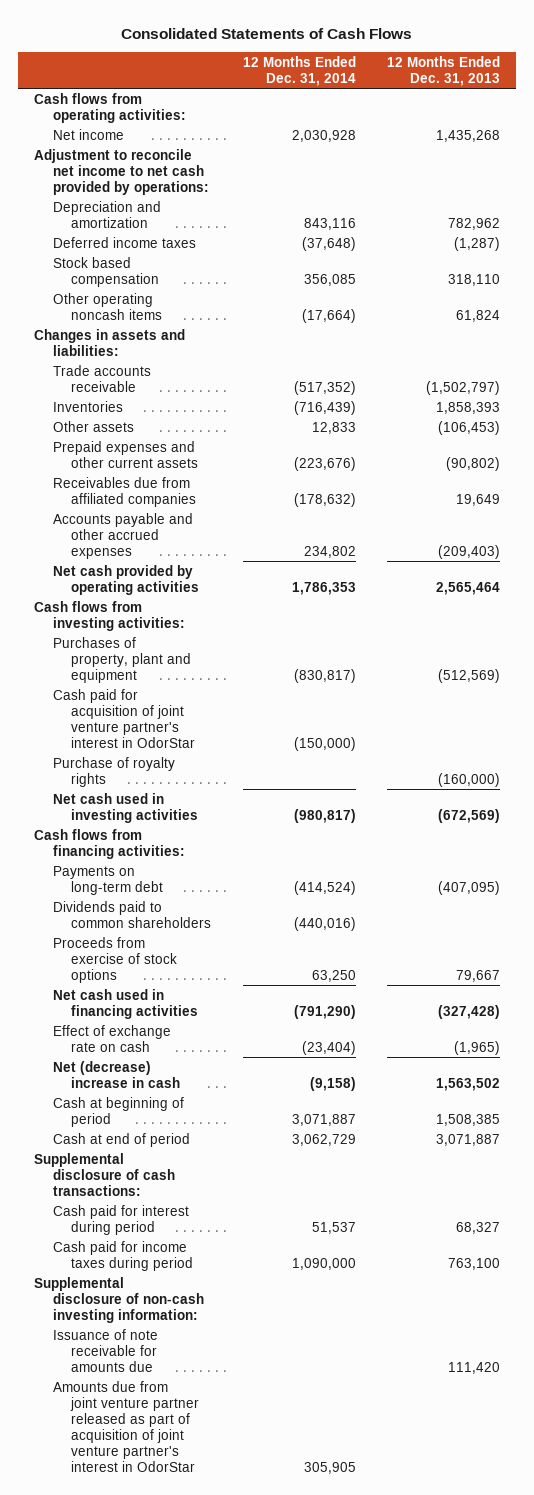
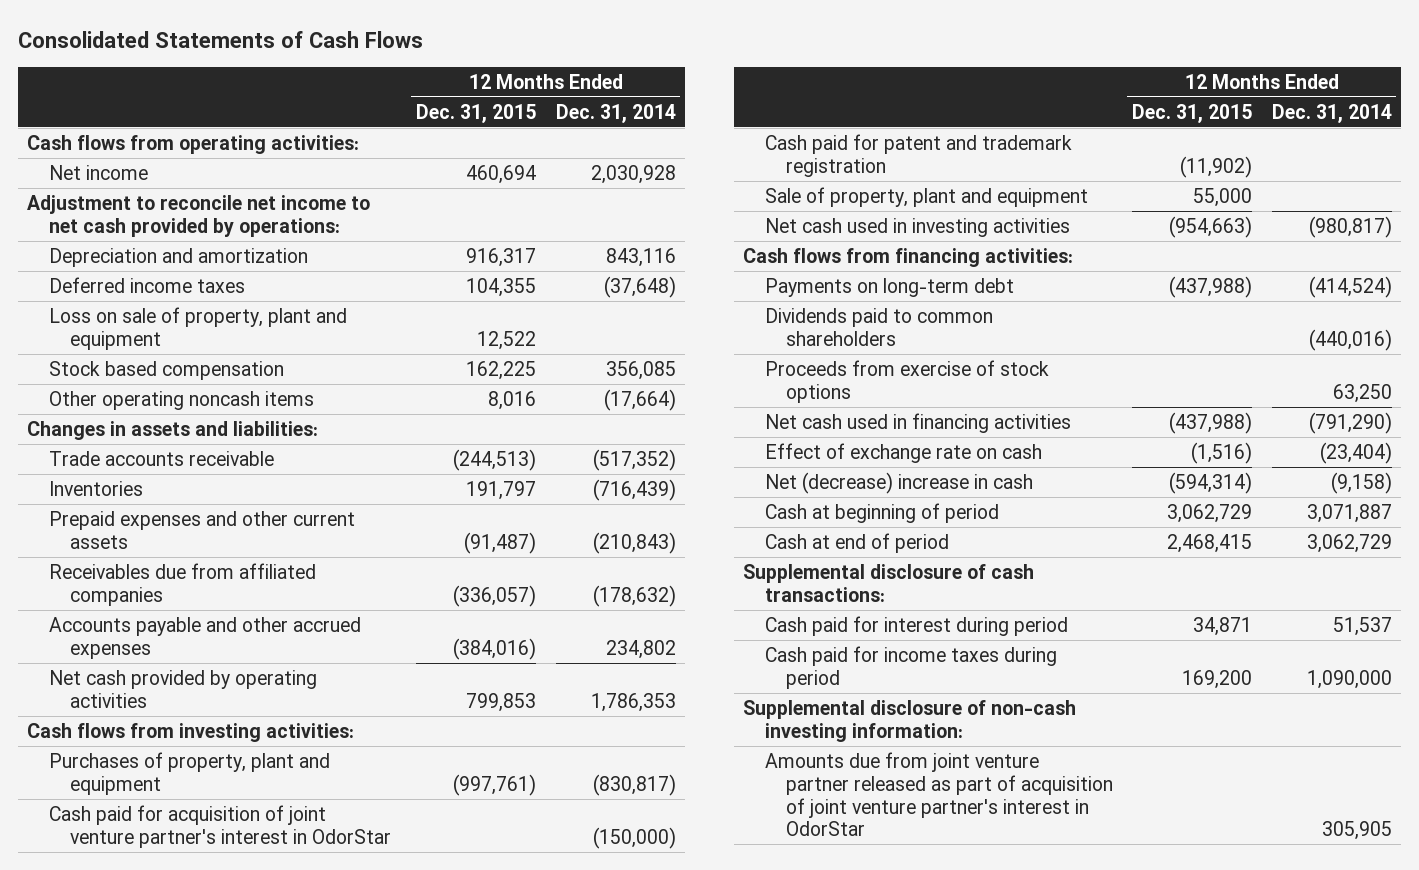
- | 12 Months Ended Dec. 31, 2014 | 12 Months Ended Dec. 31, 2013
+ | 12 Months Ended Dec. 31, 2015 | 12 Months Ended Dec. 31, 2014
+ Loss on sale of property, plant and equipment | 12,522 |
- Other assets | 12,833 | (106,453)
- Prepaid expenses and other current assets | (223,676) | (90,802)
+ Prepaid expenses and other current assets | (91,487) | (210,843)
- Purchase of royalty rights | | (160,000)
+ Cash paid for patent and trademark registration | (11,902) |
+ Sale of property, plant and equipment | 55,000 |
- Issuance of note receivable for amounts due | | 111,420

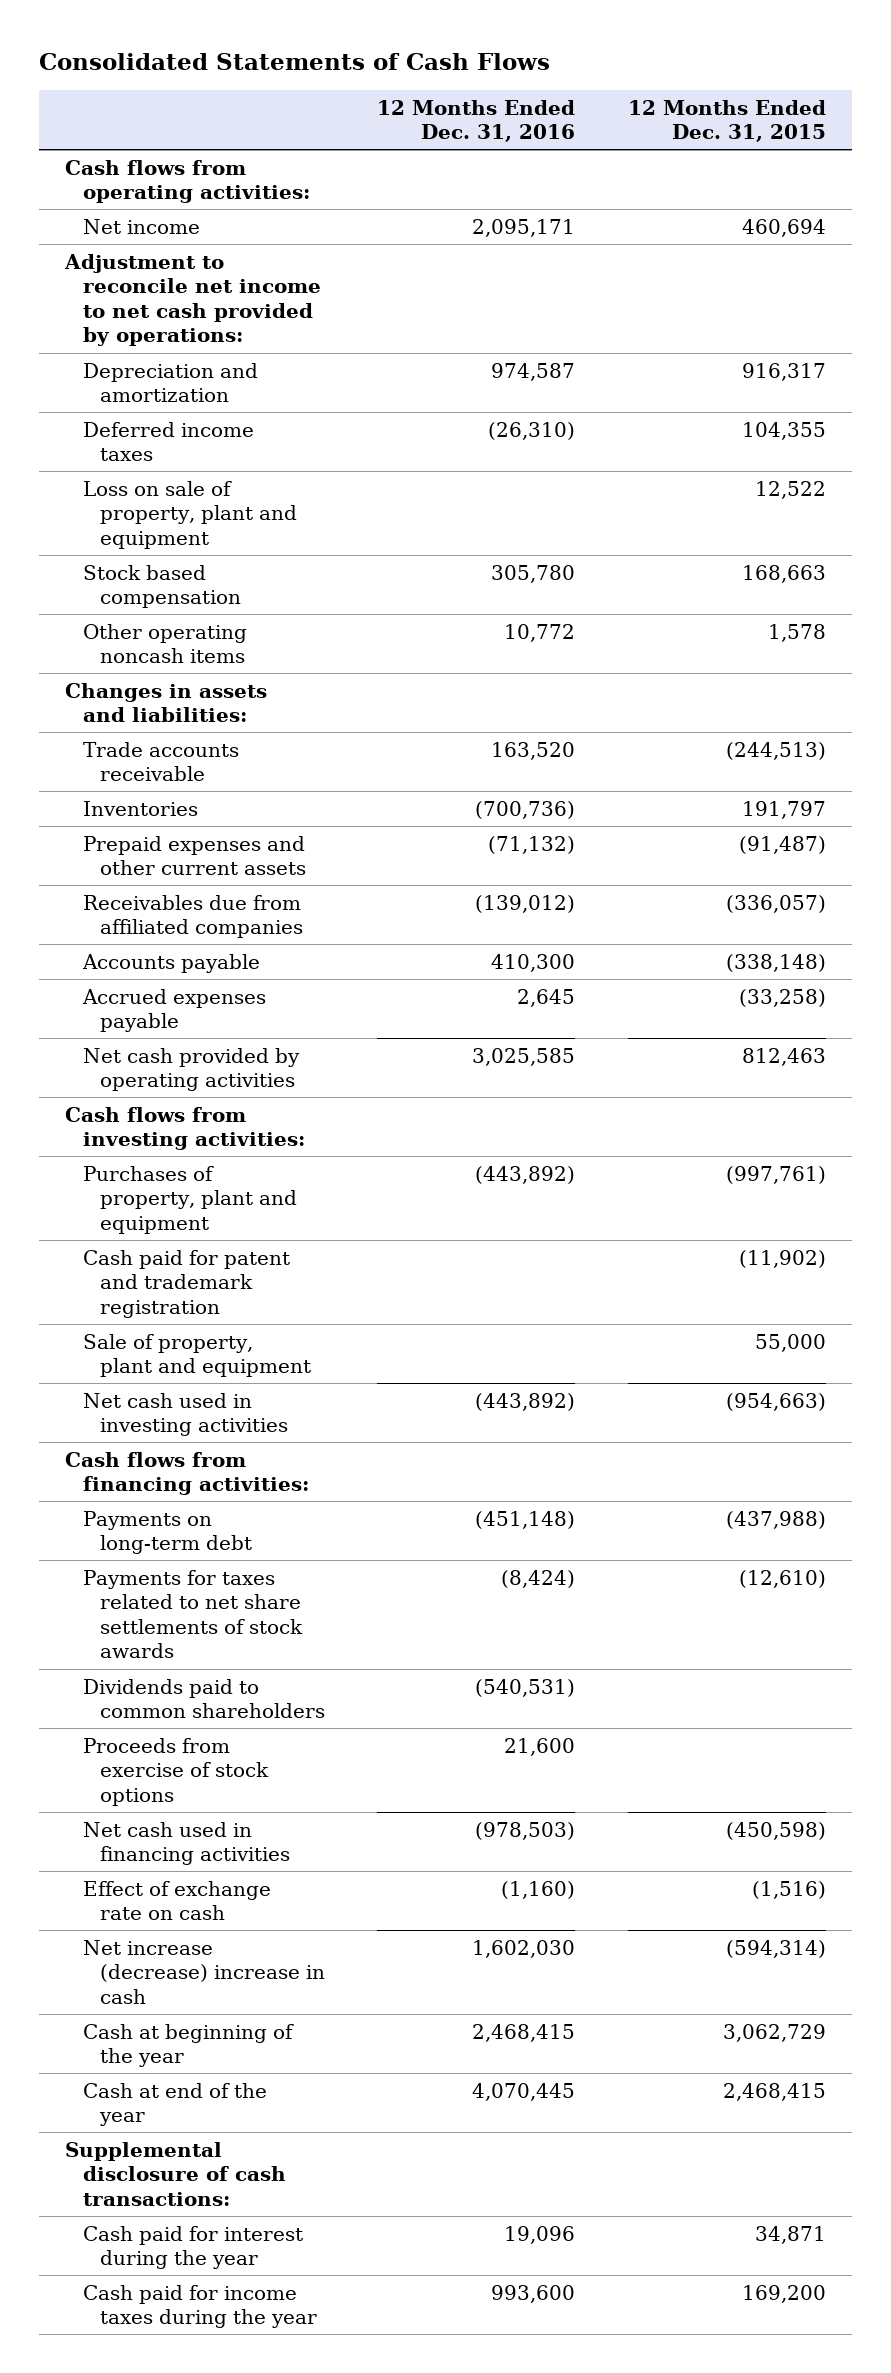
- | 12 Months Ended Dec. 31, 2015 | 12 Months Ended Dec. 31, 2014
+ | 12 Months Ended Dec. 31, 2016 | 12 Months Ended Dec. 31, 2015
- Stock based compensation | 162,225 | 356,085
- Other operating noncash items | 8,016 | (17,664)
+ Stock based compensation | 305,780 | 168,663
+ Other operating noncash items | 10,772 | 1,578
- Accounts payable and other accrued expenses | (384,016) | 234,802
- Net cash provided by operating activities | 799,853 | 1,786,353
+ Accounts payable | 410,300 | (338,148)
+ Accrued expenses payable | 2,645 | (33,258)
+ Net cash provided by operating activities | 3,025,585 | 812,463
- Cash paid for acquisition of joint venture partner's interest in OdorStar | | (150,000)
+ Payments for taxes related to net share settlements of stock awards | (8,424) | (12,610)
- Net cash used in financing activities | (437,988) | (791,290)
+ Net cash used in financing activities | (978,503) | (450,598)
- Net (decrease) increase in cash | (594,314) | (9,158)
- Cash at beginning of period | 3,062,729 | 3,071,887
- Cash at end of period | 2,468,415 | 3,062,729
+ Net increase (decrease) increase in cash | 1,602,030 | (594,314)
+ Cash at beginning of the year | 2,468,415 | 3,062,729
+ Cash at end of the year | 4,070,445 | 2,468,415
- Cash paid for interest during period | 34,871 | 51,537
- Cash paid for income taxes during period | 169,200 | 1,090,000
- Supplemental disclosure of non-cash investing information:
- Amounts due from joint venture partner released as part of acquisition of joint venture partner's interest in OdorStar | | 305,905
+ Cash paid for interest during the year | 19,096 | 34,871
+ Cash paid for income taxes during the year | 993,600 | 169,200

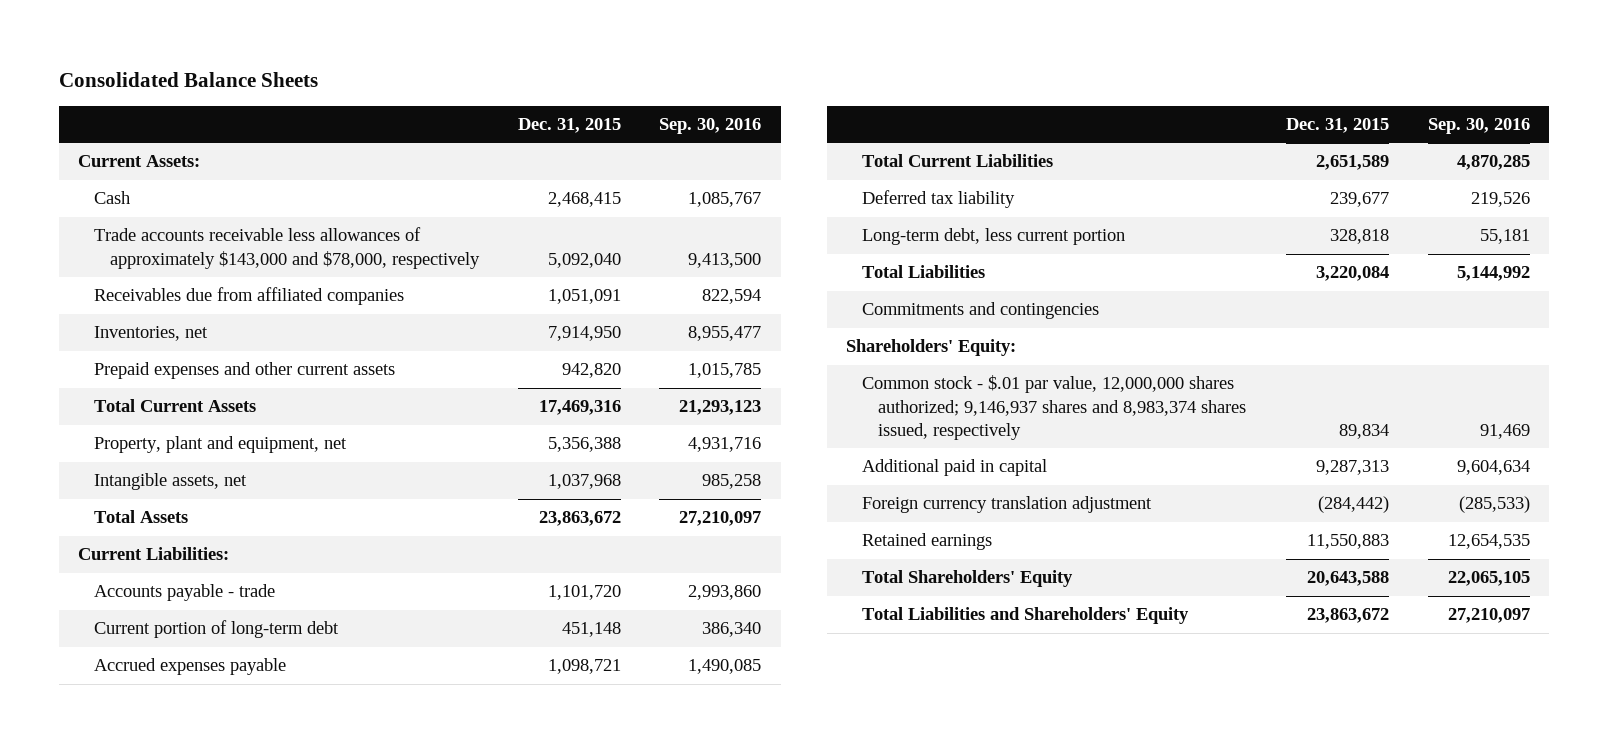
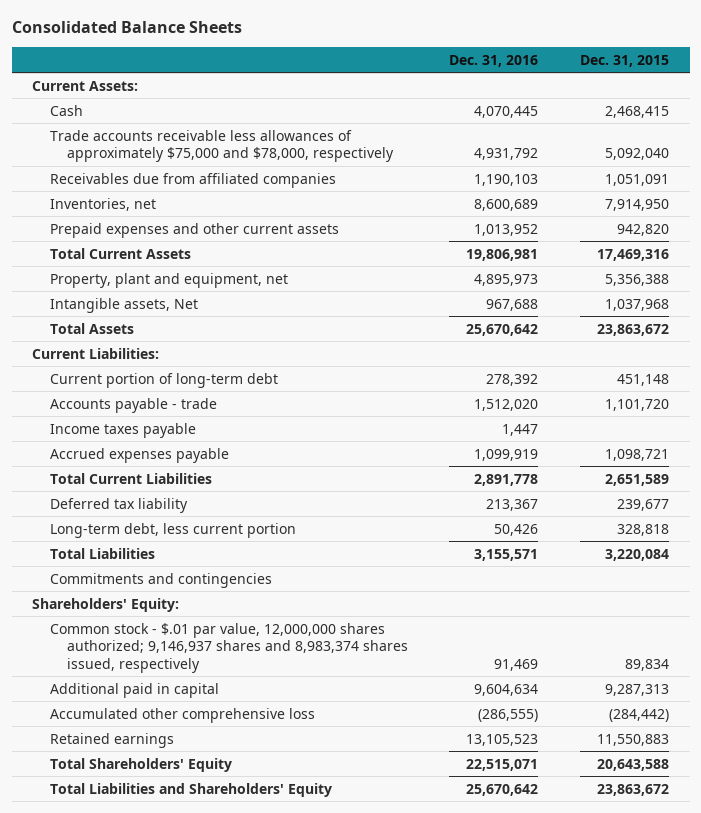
- | Dec. 31, 2015 | Sep. 30, 2016
+ | Dec. 31, 2016 | Dec. 31, 2015
- Trade accounts receivable less allowances of approximately $143,000 and $78,000, respectively | 5,092,040 | 9,413,500
+ Trade accounts receivable less allowances of approximately $75,000 and $78,000, respectively | 4,931,792 | 5,092,040
- Intangible assets, net | 1,037,968 | 985,258
+ Intangible assets, Net | 967,688 | 1,037,968
moved down: Accounts payable - trade | 1,512,020 | 1,101,720
+ Income taxes payable | 1,447 |
- Foreign currency translation adjustment | (284,442) | (285,533)
+ Accumulated other comprehensive loss | (286,555) | (284,442)

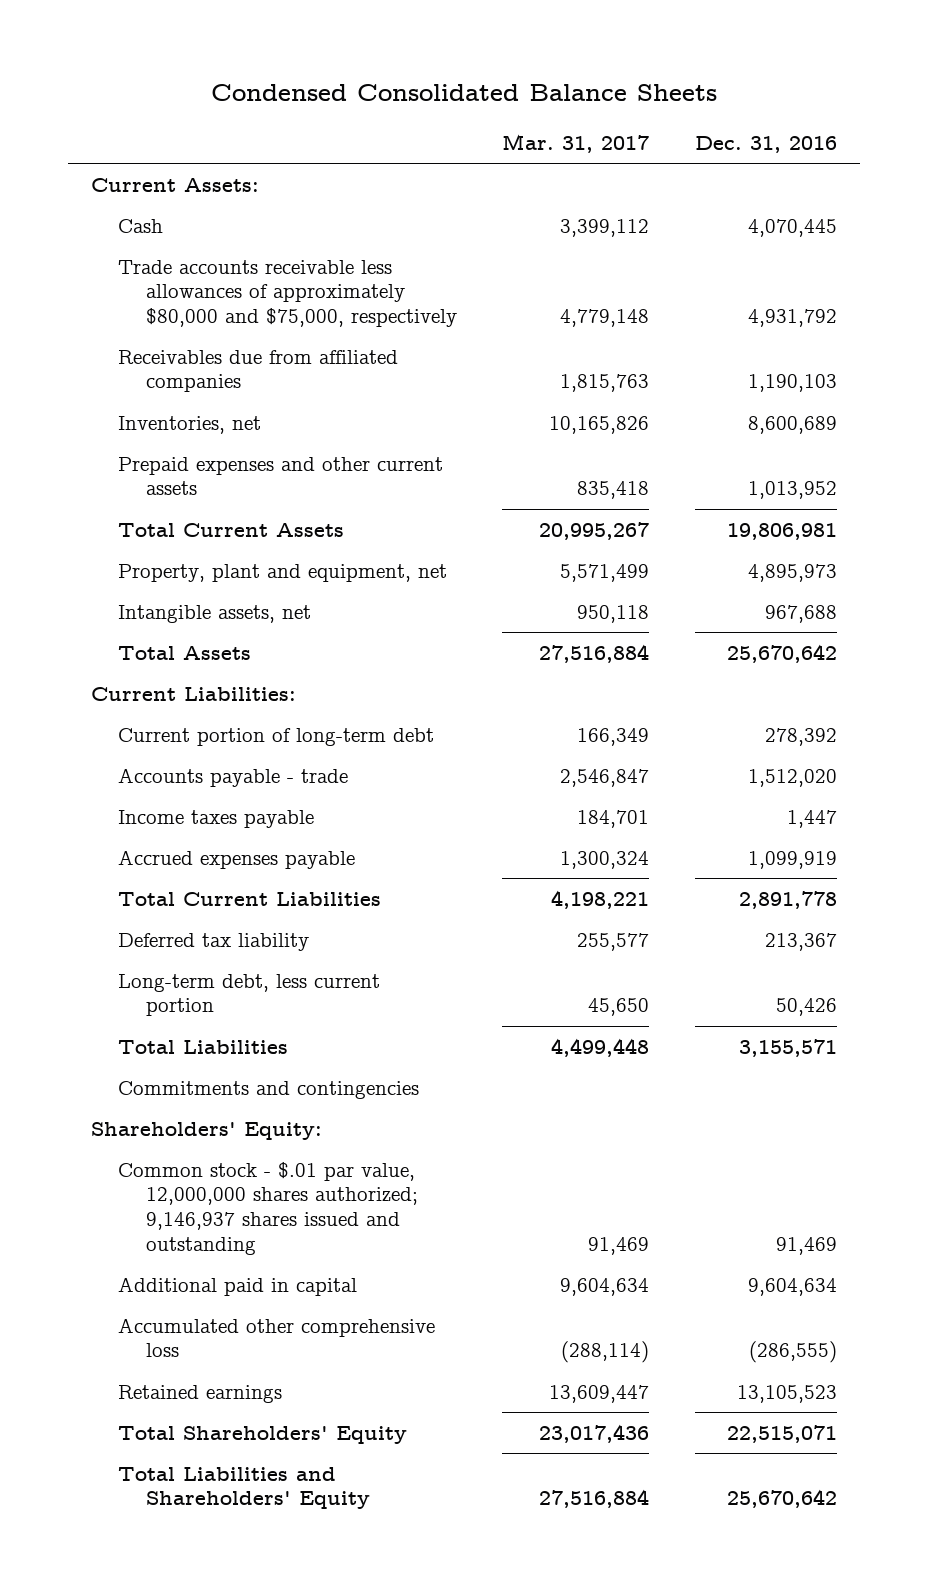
- Consolidated Balance Sheets
+ Condensed Consolidated Balance Sheets
- | Dec. 31, 2016 | Dec. 31, 2015
+ | Mar. 31, 2017 | Dec. 31, 2016
- Trade accounts receivable less allowances of approximately $75,000 and $78,000, respectively | 4,931,792 | 5,092,040
+ Trade accounts receivable less allowances of approximately $80,000 and $75,000, respectively | 4,779,148 | 4,931,792
- Intangible assets, Net | 967,688 | 1,037,968
+ Intangible assets, net | 950,118 | 967,688
- Common stock - $.01 par value, 12,000,000 shares authorized; 9,146,937 shares and 8,983,374 shares issued, respectively | 91,469 | 89,834
+ Common stock - $.01 par value, 12,000,000 shares authorized; 9,146,937 shares issued and outstanding | 91,469 | 91,469

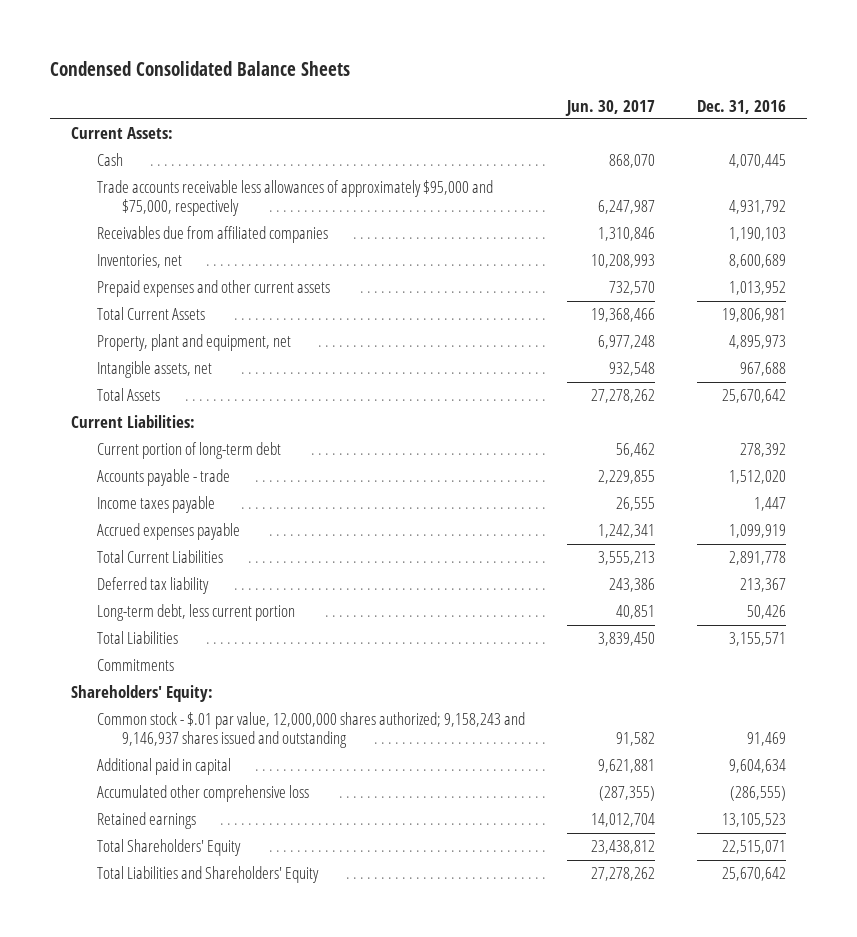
- | Mar. 31, 2017 | Dec. 31, 2016
+ | Jun. 30, 2017 | Dec. 31, 2016
- Trade accounts receivable less allowances of approximately $80,000 and $75,000, respectively | 4,779,148 | 4,931,792
+ Trade accounts receivable less allowances of approximately $95,000 and $75,000, respectively | 6,247,987 | 4,931,792
- Commitments and contingencies
+ Commitments
- Common stock - $.01 par value, 12,000,000 shares authorized; 9,146,937 shares issued and outstanding | 91,469 | 91,469
+ Common stock - $.01 par value, 12,000,000 shares authorized; 9,158,243 and 9,146,937 shares issued and outstanding | 91,582 | 91,469

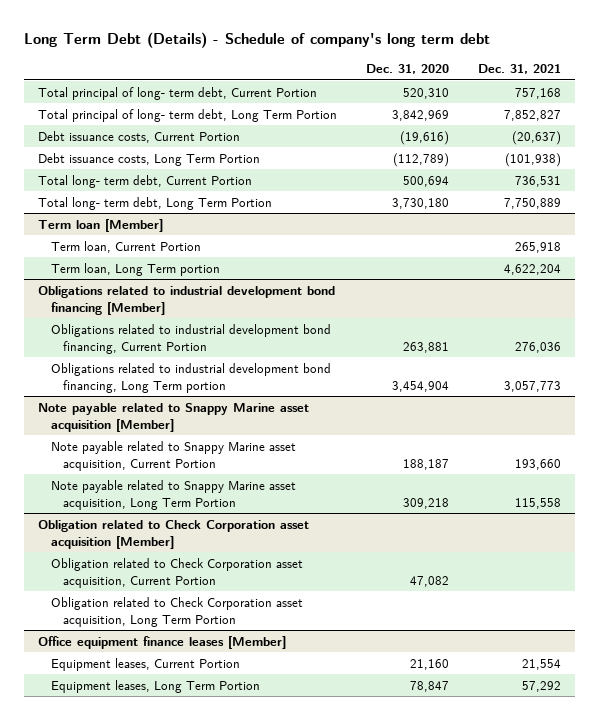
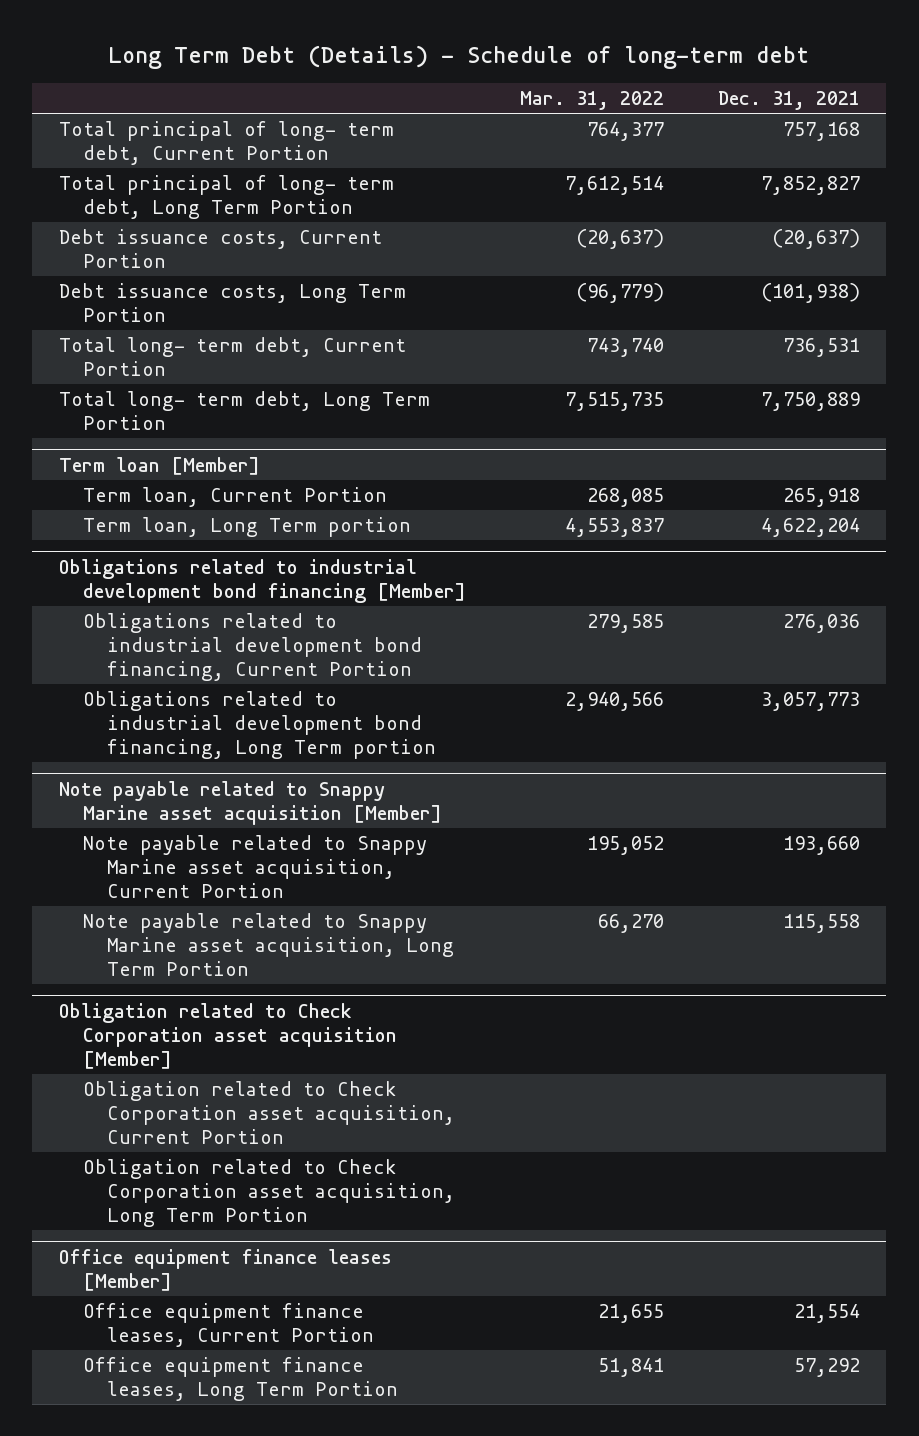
- Long Term Debt (Details) - Schedule of company's long term debt
+ Long Term Debt (Details) - Schedule of long-term debt
- | Dec. 31, 2020 | Dec. 31, 2021
+ | Mar. 31, 2022 | Dec. 31, 2021
@ Office equipment finance leases [Member]
- Equipment leases, Current Portion | 21,160 | 21,554
- Equipment leases, Long Term Portion | 78,847 | 57,292
+ Office equipment finance leases, Current Portion | 21,655 | 21,554
+ Office equipment finance leases, Long Term Portion | 51,841 | 57,292

